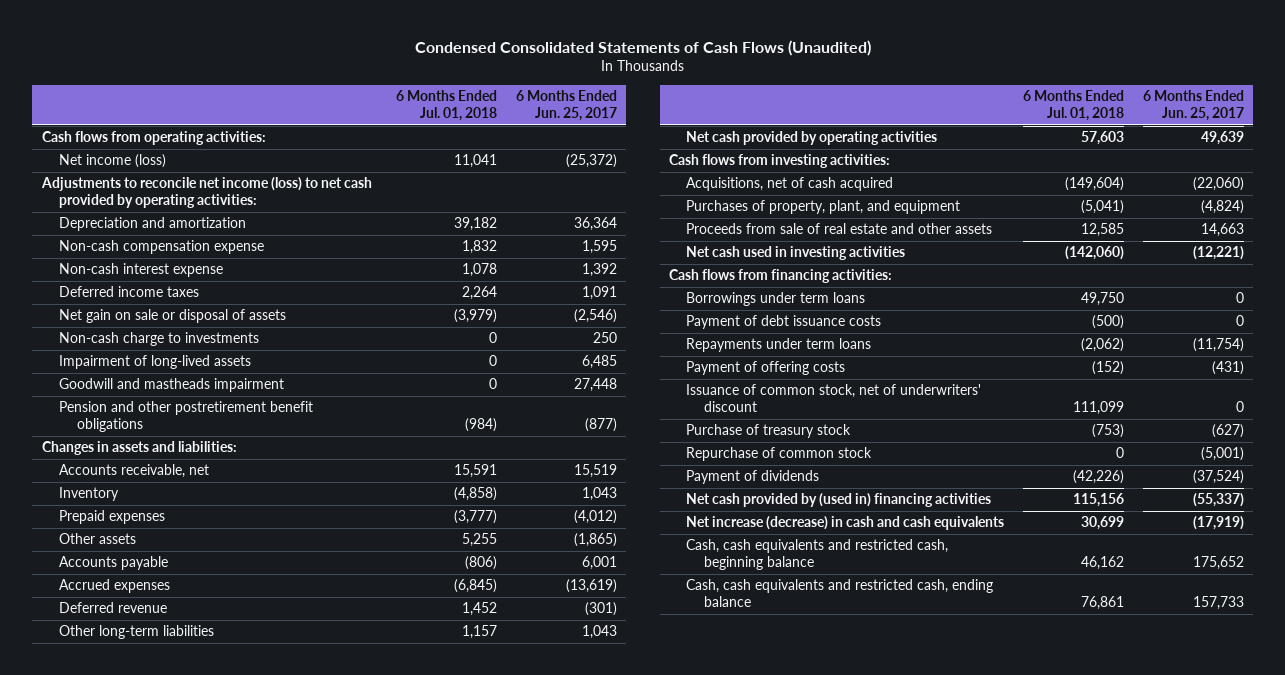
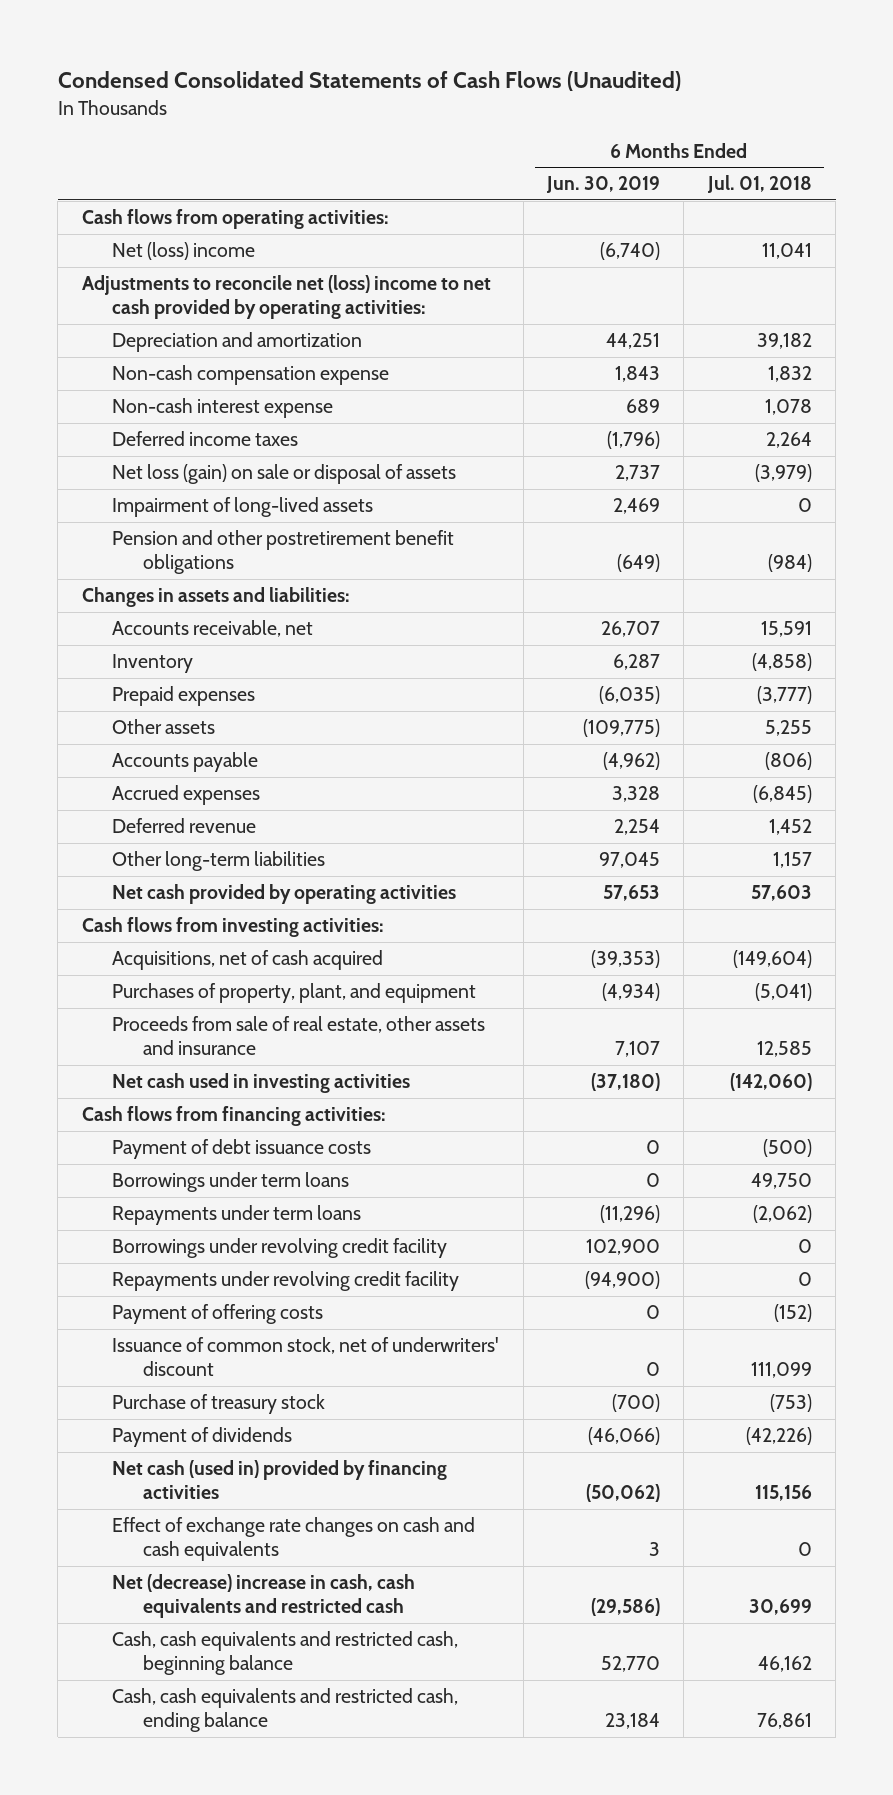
- | 6 Months Ended Jul. 01, 2018 | 6 Months Ended Jun. 25, 2017
+ | 6 Months Ended Jun. 30, 2019 | 6 Months Ended Jul. 01, 2018
- Net income (loss) | 11,041 | (25,372)
- Adjustments to reconcile net income (loss) to net cash provided by operating activities:
+ Net (loss) income | (6,740) | 11,041
+ Adjustments to reconcile net (loss) income to net cash provided by operating activities:
- Net gain on sale or disposal of assets | (3,979) | (2,546)
- Non-cash charge to investments | 0 | 250
+ Net loss (gain) on sale or disposal of assets | 2,737 | (3,979)
- Goodwill and mastheads impairment | 0 | 27,448
- Proceeds from sale of real estate and other assets | 12,585 | 14,663
+ Proceeds from sale of real estate, other assets and insurance | 7,107 | 12,585
moved down: Borrowings under term loans | 0 | 49,750
+ Borrowings under revolving credit facility | 102,900 | 0
+ Repayments under revolving credit facility | (94,900) | 0
- Repurchase of common stock | 0 | (5,001)
- Net cash provided by (used in) financing activities | 115,156 | (55,337)
- Net increase (decrease) in cash and cash equivalents | 30,699 | (17,919)
+ Net cash (used in) provided by financing activities | (50,062) | 115,156
+ Effect of exchange rate changes on cash and cash equivalents | 3 | 0
+ Net (decrease) increase in cash, cash equivalents and restricted cash | (29,586) | 30,699

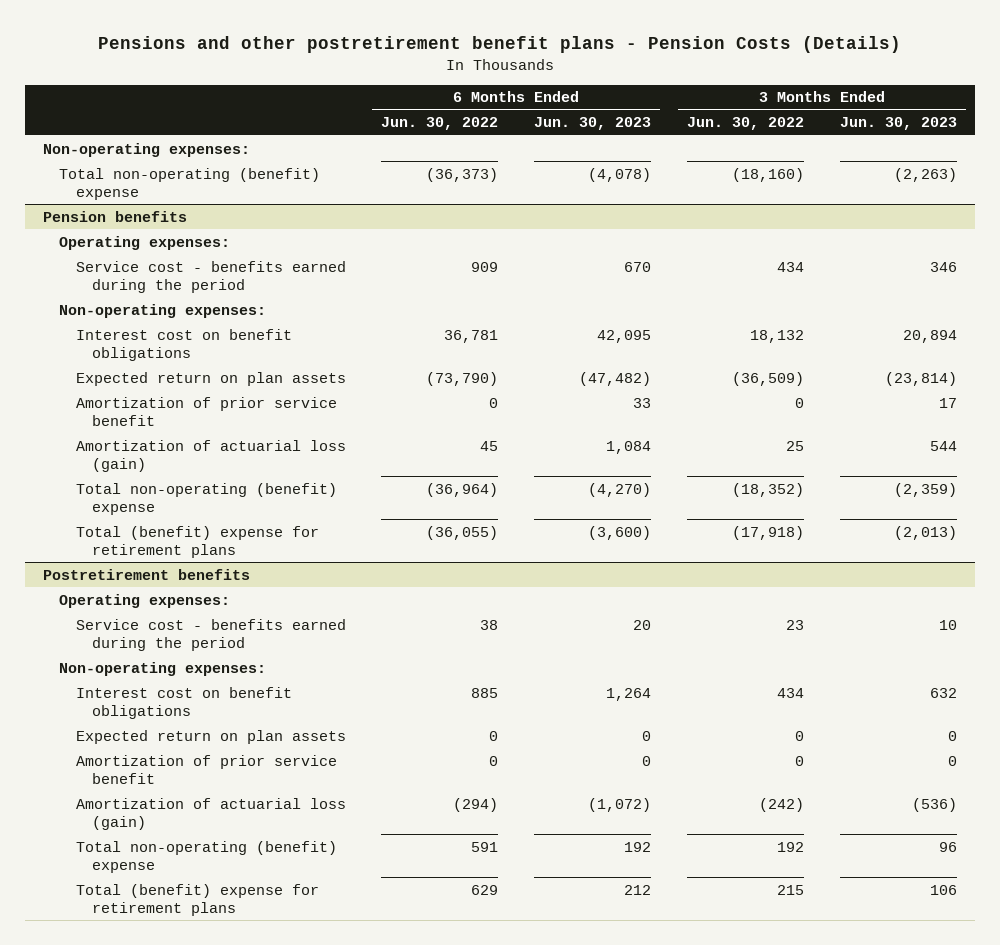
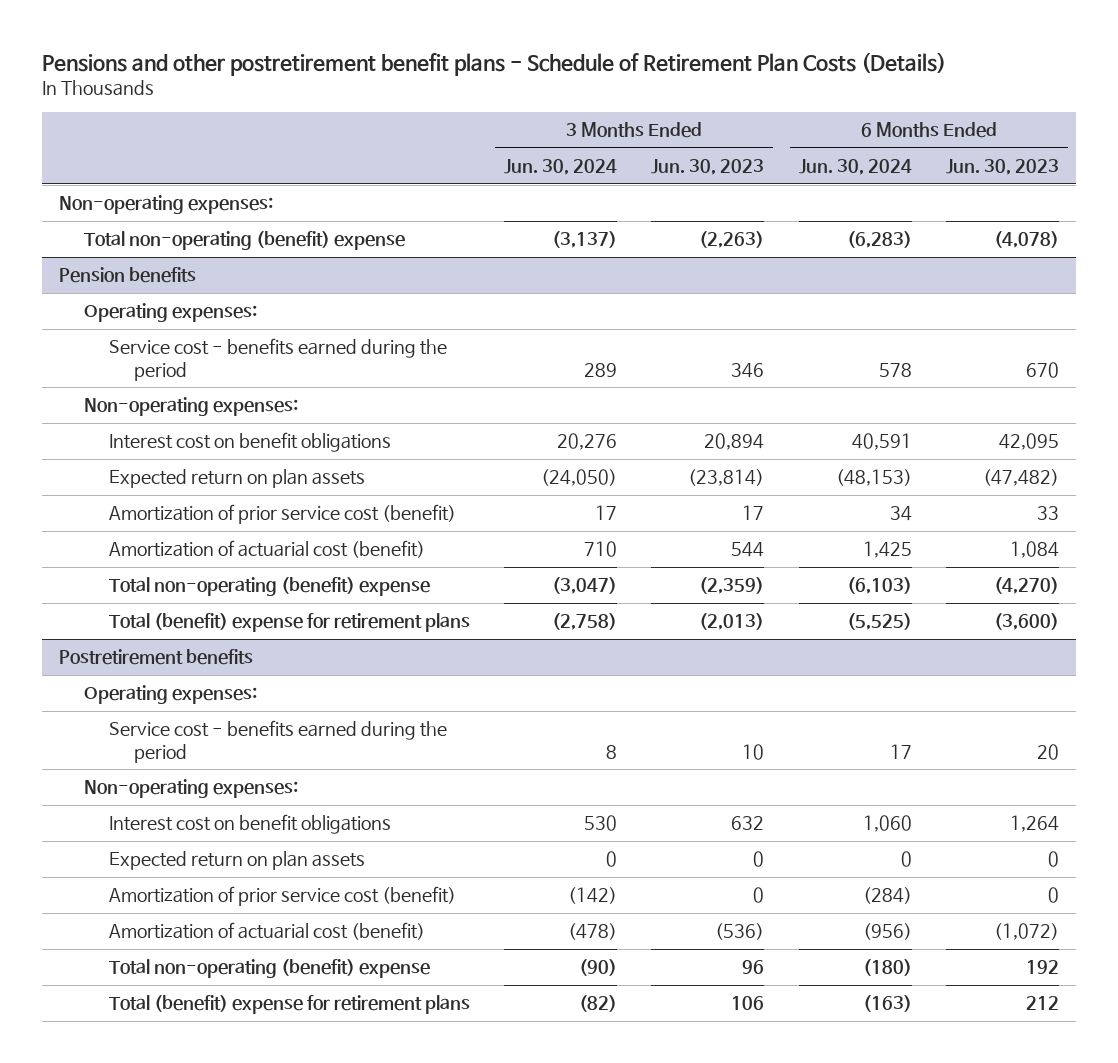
- Pensions and other postretirement benefit plans - Pension Costs (Details)
+ Pensions and other postretirement benefit plans - Schedule of Retirement Plan Costs (Details)
- | 6 Months Ended Jun. 30, 2022 | 6 Months Ended Jun. 30, 2023 | 3 Months Ended Jun. 30, 2022 | 3 Months Ended Jun. 30, 2023
+ | 3 Months Ended Jun. 30, 2024 | 3 Months Ended Jun. 30, 2023 | 6 Months Ended Jun. 30, 2024 | 6 Months Ended Jun. 30, 2023
@ Pension benefits
- Amortization of prior service benefit | 0 | 33 | 0 | 17
- Amortization of actuarial loss (gain) | 45 | 1,084 | 25 | 544
+ Amortization of prior service cost (benefit) | 17 | 17 | 34 | 33
+ Amortization of actuarial cost (benefit) | 710 | 544 | 1,425 | 1,084
@ Postretirement benefits
- Amortization of prior service benefit | 0 | 0 | 0 | 0
- Amortization of actuarial loss (gain) | (294) | (1,072) | (242) | (536)
+ Amortization of prior service cost (benefit) | (142) | 0 | (284) | 0
+ Amortization of actuarial cost (benefit) | (478) | (536) | (956) | (1,072)

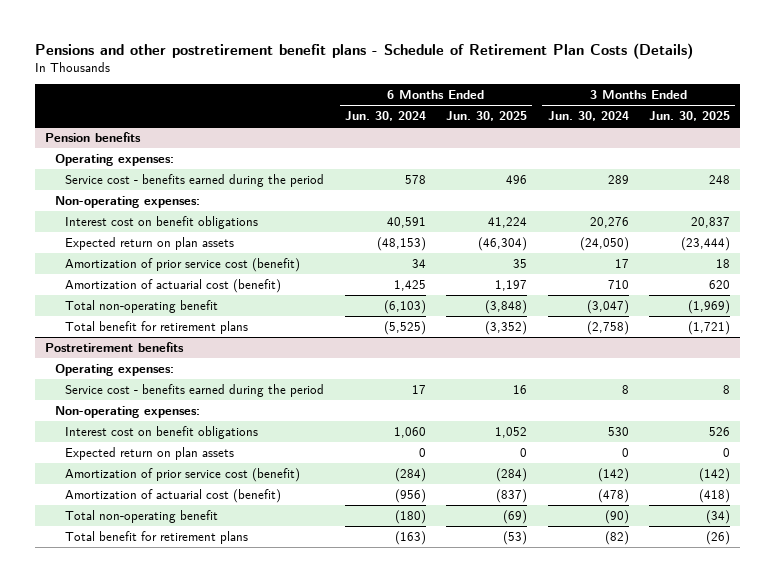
- | 3 Months Ended Jun. 30, 2024 | 3 Months Ended Jun. 30, 2023 | 6 Months Ended Jun. 30, 2024 | 6 Months Ended Jun. 30, 2023
+ | 6 Months Ended Jun. 30, 2024 | 6 Months Ended Jun. 30, 2025 | 3 Months Ended Jun. 30, 2024 | 3 Months Ended Jun. 30, 2025
- Non-operating expenses:
- Total non-operating (benefit) expense | (3,137) | (2,263) | (6,283) | (4,078)
@ Pension benefits
- Total non-operating (benefit) expense | (3,047) | (2,359) | (6,103) | (4,270)
- Total (benefit) expense for retirement plans | (2,758) | (2,013) | (5,525) | (3,600)
+ Total non-operating benefit | (6,103) | (3,848) | (3,047) | (1,969)
+ Total benefit for retirement plans | (5,525) | (3,352) | (2,758) | (1,721)
@ Postretirement benefits
- Total non-operating (benefit) expense | (90) | 96 | (180) | 192
- Total (benefit) expense for retirement plans | (82) | 106 | (163) | 212
+ Total non-operating benefit | (180) | (69) | (90) | (34)
+ Total benefit for retirement plans | (163) | (53) | (82) | (26)

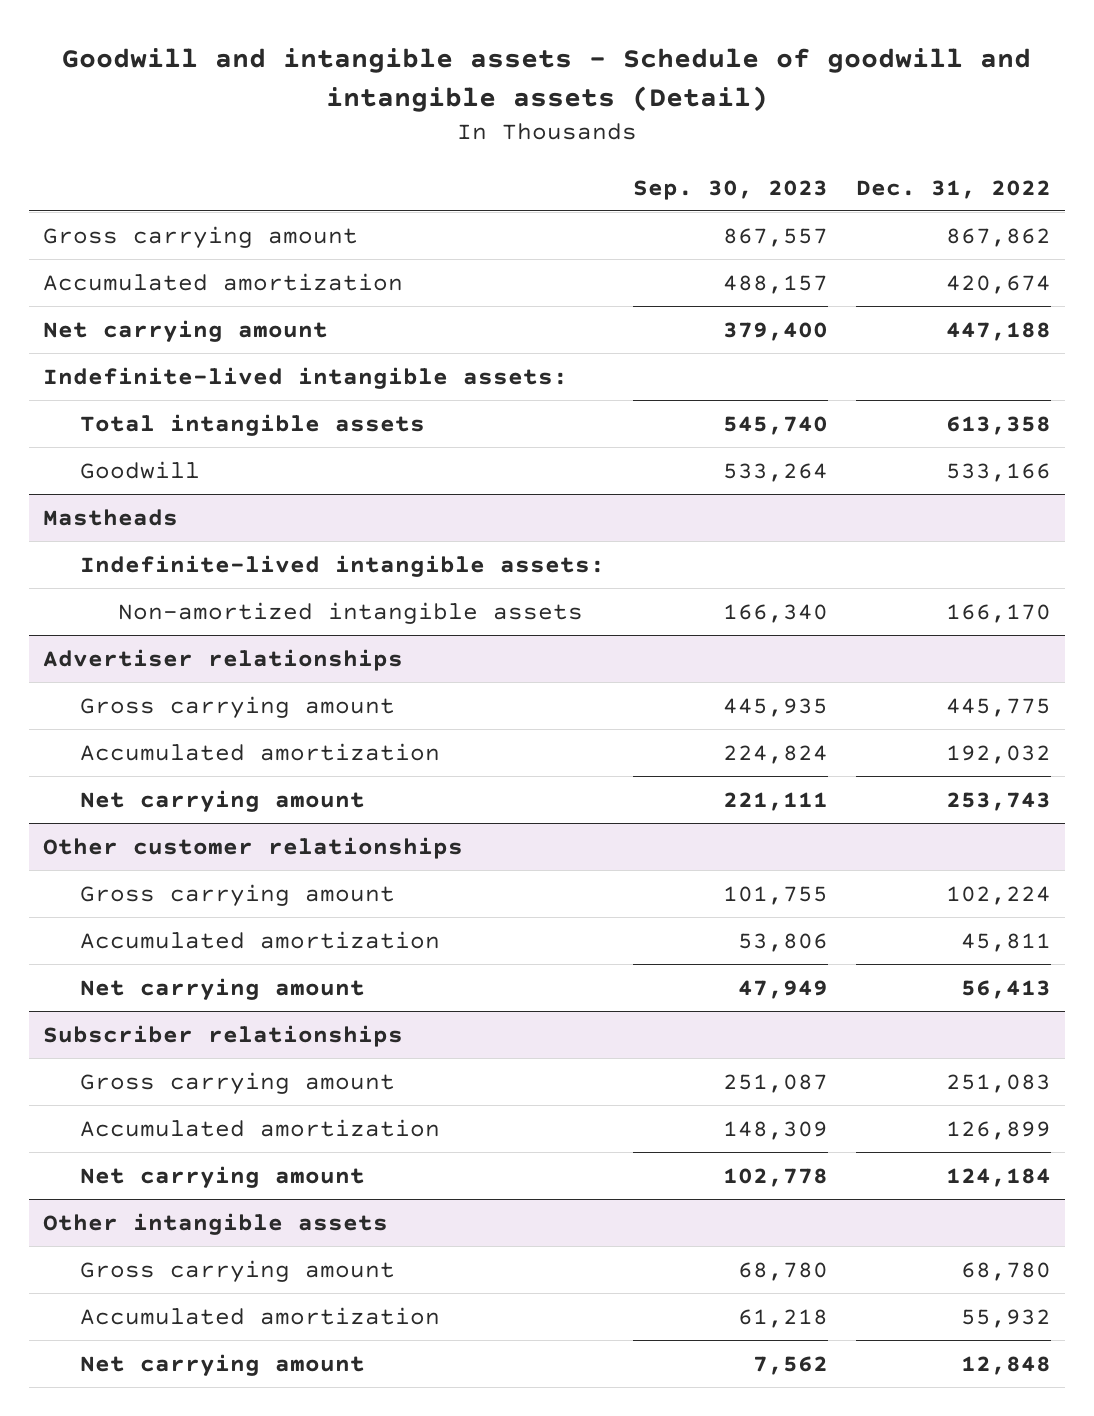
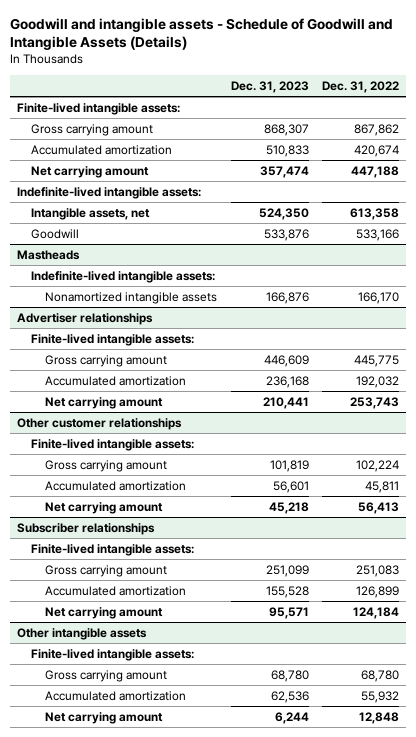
- Goodwill and intangible assets - Schedule of goodwill and intangible assets (Detail)
+ Goodwill and intangible assets - Schedule of Goodwill and Intangible Assets (Details)
- | Sep. 30, 2023 | Dec. 31, 2022
+ | Dec. 31, 2023 | Dec. 31, 2022
+ Finite-lived intangible assets:
- Total intangible assets | 545,740 | 613,358
+ Intangible assets, net | 524,350 | 613,358
@ Mastheads
- Non-amortized intangible assets | 166,340 | 166,170
+ Nonamortized intangible assets | 166,876 | 166,170
@ Advertiser relationships
+ Finite-lived intangible assets:
@ Other customer relationships
+ Finite-lived intangible assets:
@ Subscriber relationships
+ Finite-lived intangible assets:
@ Other intangible assets
+ Finite-lived intangible assets:

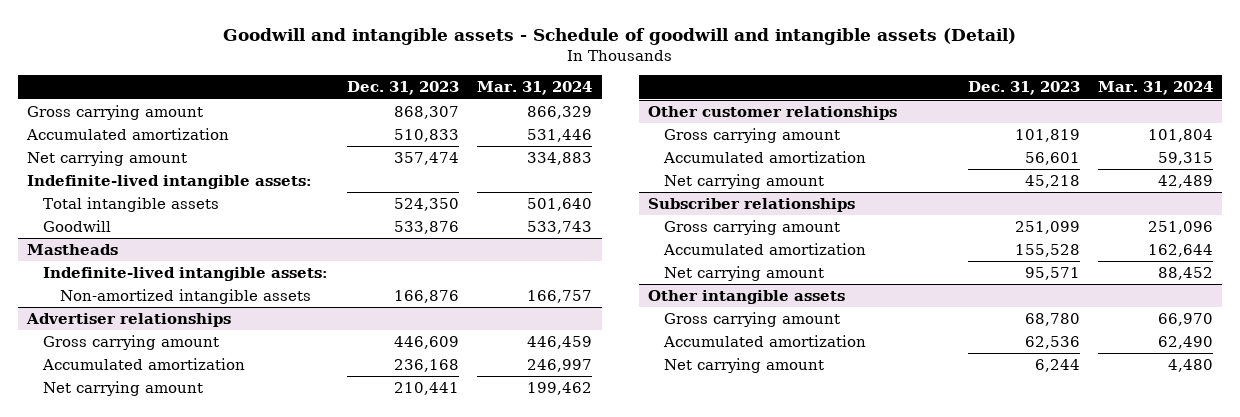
- Goodwill and intangible assets - Schedule of Goodwill and Intangible Assets (Details)
+ Goodwill and intangible assets - Schedule of goodwill and intangible assets (Detail)
- | Dec. 31, 2023 | Dec. 31, 2022
+ | Dec. 31, 2023 | Mar. 31, 2024
- Finite-lived intangible assets:
- Intangible assets, net | 524,350 | 613,358
+ Total intangible assets | 524,350 | 501,640
@ Mastheads
- Nonamortized intangible assets | 166,876 | 166,170
+ Non-amortized intangible assets | 166,876 | 166,757
@ Advertiser relationships
- Finite-lived intangible assets:
@ Other customer relationships
- Finite-lived intangible assets:
@ Subscriber relationships
- Finite-lived intangible assets:
@ Other intangible assets
- Finite-lived intangible assets:

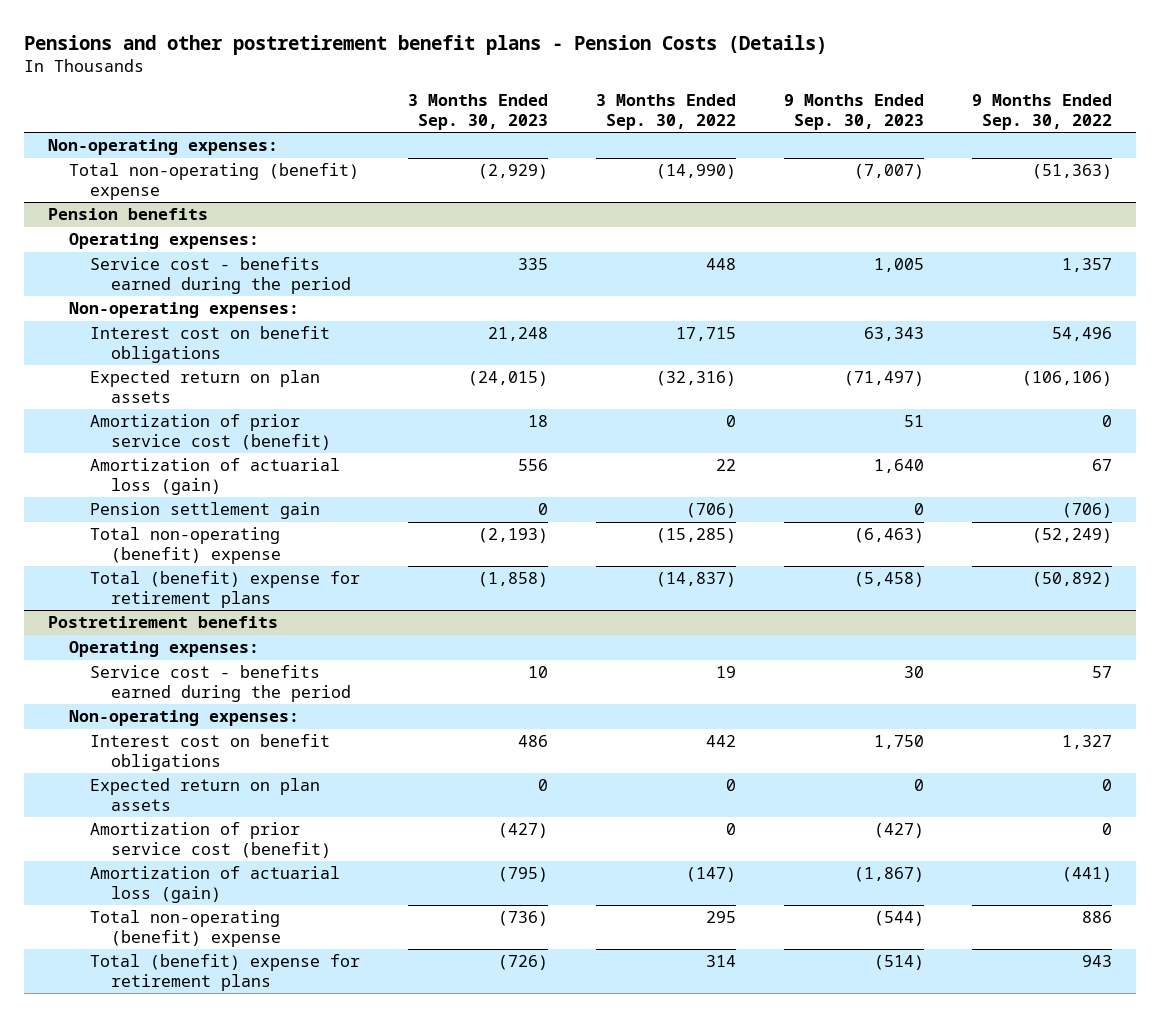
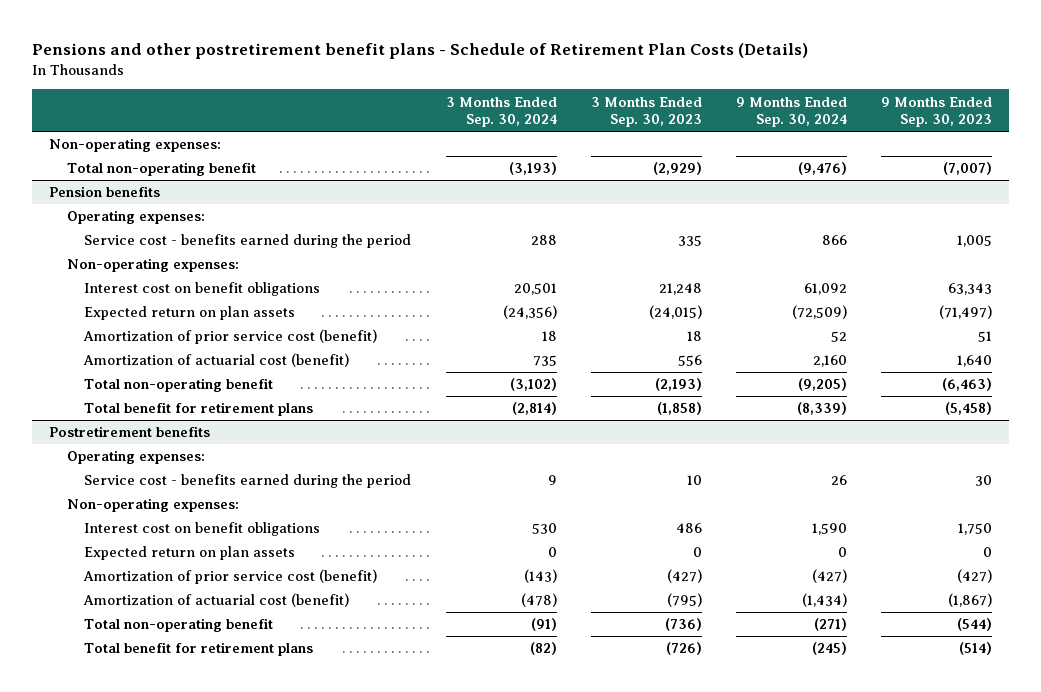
- Pensions and other postretirement benefit plans - Pension Costs (Details)
+ Pensions and other postretirement benefit plans - Schedule of Retirement Plan Costs (Details)
- | 3 Months Ended Sep. 30, 2023 | 3 Months Ended Sep. 30, 2022 | 9 Months Ended Sep. 30, 2023 | 9 Months Ended Sep. 30, 2022
+ | 3 Months Ended Sep. 30, 2024 | 3 Months Ended Sep. 30, 2023 | 9 Months Ended Sep. 30, 2024 | 9 Months Ended Sep. 30, 2023
- Total non-operating (benefit) expense | (2,929) | (14,990) | (7,007) | (51,363)
+ Total non-operating benefit | (3,193) | (2,929) | (9,476) | (7,007)
@ Pension benefits
- Amortization of actuarial loss (gain) | 556 | 22 | 1,640 | 67
- Pension settlement gain | 0 | (706) | 0 | (706)
- Total non-operating (benefit) expense | (2,193) | (15,285) | (6,463) | (52,249)
- Total (benefit) expense for retirement plans | (1,858) | (14,837) | (5,458) | (50,892)
+ Amortization of actuarial cost (benefit) | 735 | 556 | 2,160 | 1,640
+ Total non-operating benefit | (3,102) | (2,193) | (9,205) | (6,463)
+ Total benefit for retirement plans | (2,814) | (1,858) | (8,339) | (5,458)
@ Postretirement benefits
- Amortization of actuarial loss (gain) | (795) | (147) | (1,867) | (441)
- Total non-operating (benefit) expense | (736) | 295 | (544) | 886
- Total (benefit) expense for retirement plans | (726) | 314 | (514) | 943
+ Amortization of actuarial cost (benefit) | (478) | (795) | (1,434) | (1,867)
+ Total non-operating benefit | (91) | (736) | (271) | (544)
+ Total benefit for retirement plans | (82) | (726) | (245) | (514)

